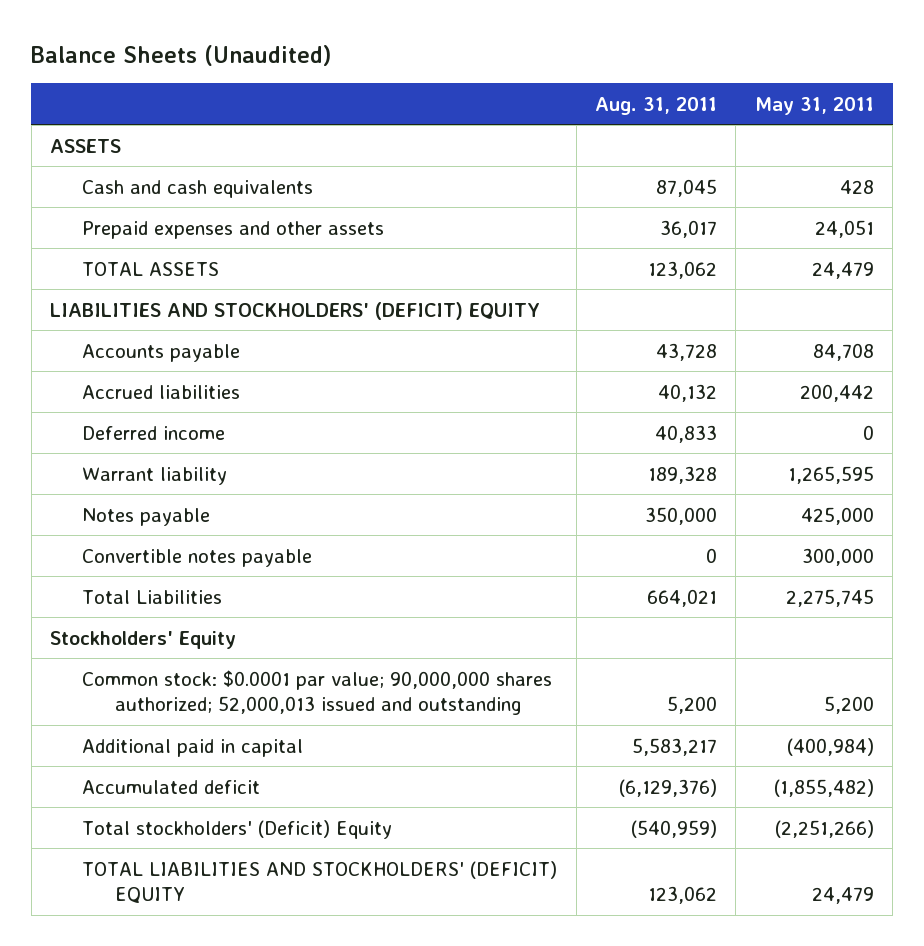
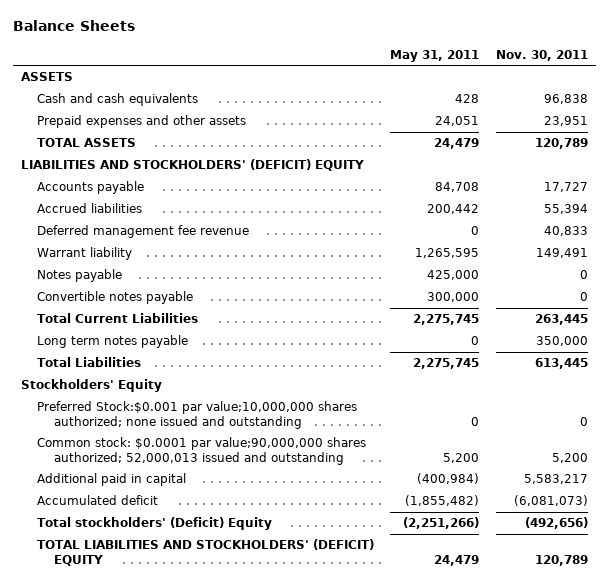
- Balance Sheets (Unaudited)
+ Balance Sheets
- | Aug. 31, 2011 | May 31, 2011
+ | May 31, 2011 | Nov. 30, 2011
- Deferred income | 40,833 | 0
+ Deferred management fee revenue | 0 | 40,833
+ Total Current Liabilities | 2,275,745 | 263,445
+ Long term notes payable | 0 | 350,000
- Common stock: $0.0001 par value; 90,000,000 shares authorized; 52,000,013 issued and outstanding | 5,200 | 5,200
+ Preferred Stock:$0.001 par value;10,000,000 shares authorized; none issued and outstanding | 0 | 0
+ Common stock: $0.0001 par value;90,000,000 shares authorized; 52,000,013 issued and outstanding | 5,200 | 5,200

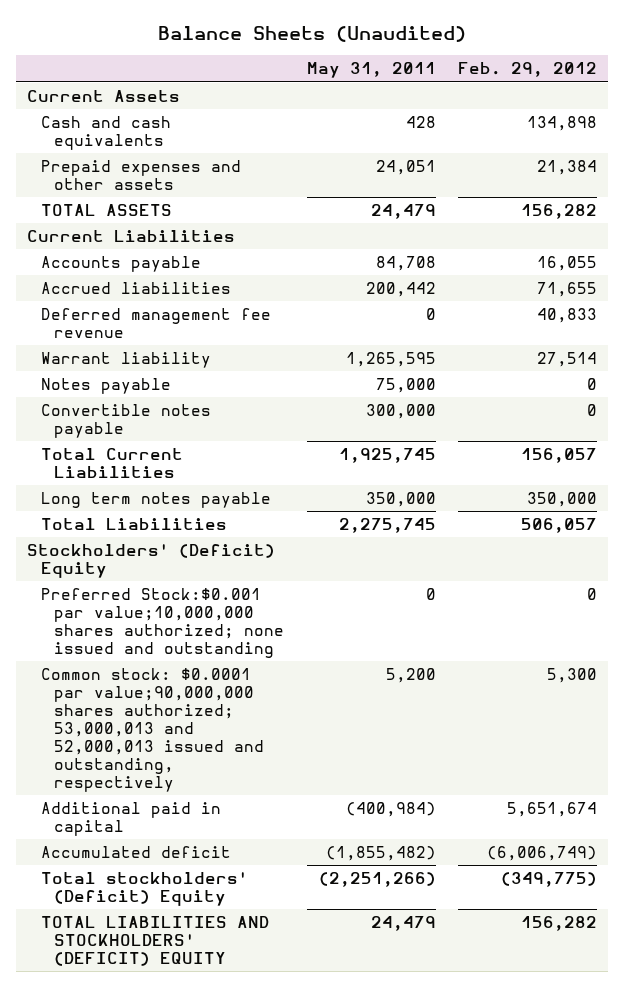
- Balance Sheets
+ Balance Sheets (Unaudited)
- | May 31, 2011 | Nov. 30, 2011
+ | May 31, 2011 | Feb. 29, 2012
- ASSETS
+ Current Assets
- LIABILITIES AND STOCKHOLDERS' (DEFICIT) EQUITY
+ Current Liabilities
- Notes payable | 425,000 | 0
+ Notes payable | 75,000 | 0
- Total Current Liabilities | 2,275,745 | 263,445
- Long term notes payable | 0 | 350,000
+ Total Current Liabilities | 1,925,745 | 156,057
+ Long term notes payable | 350,000 | 350,000
- Stockholders' Equity
+ Stockholders' (Deficit) Equity
- Common stock: $0.0001 par value;90,000,000 shares authorized; 52,000,013 issued and outstanding | 5,200 | 5,200
+ Common stock: $0.0001 par value;90,000,000 shares authorized; 53,000,013 and 52,000,013 issued and outstanding, respectively | 5,200 | 5,300

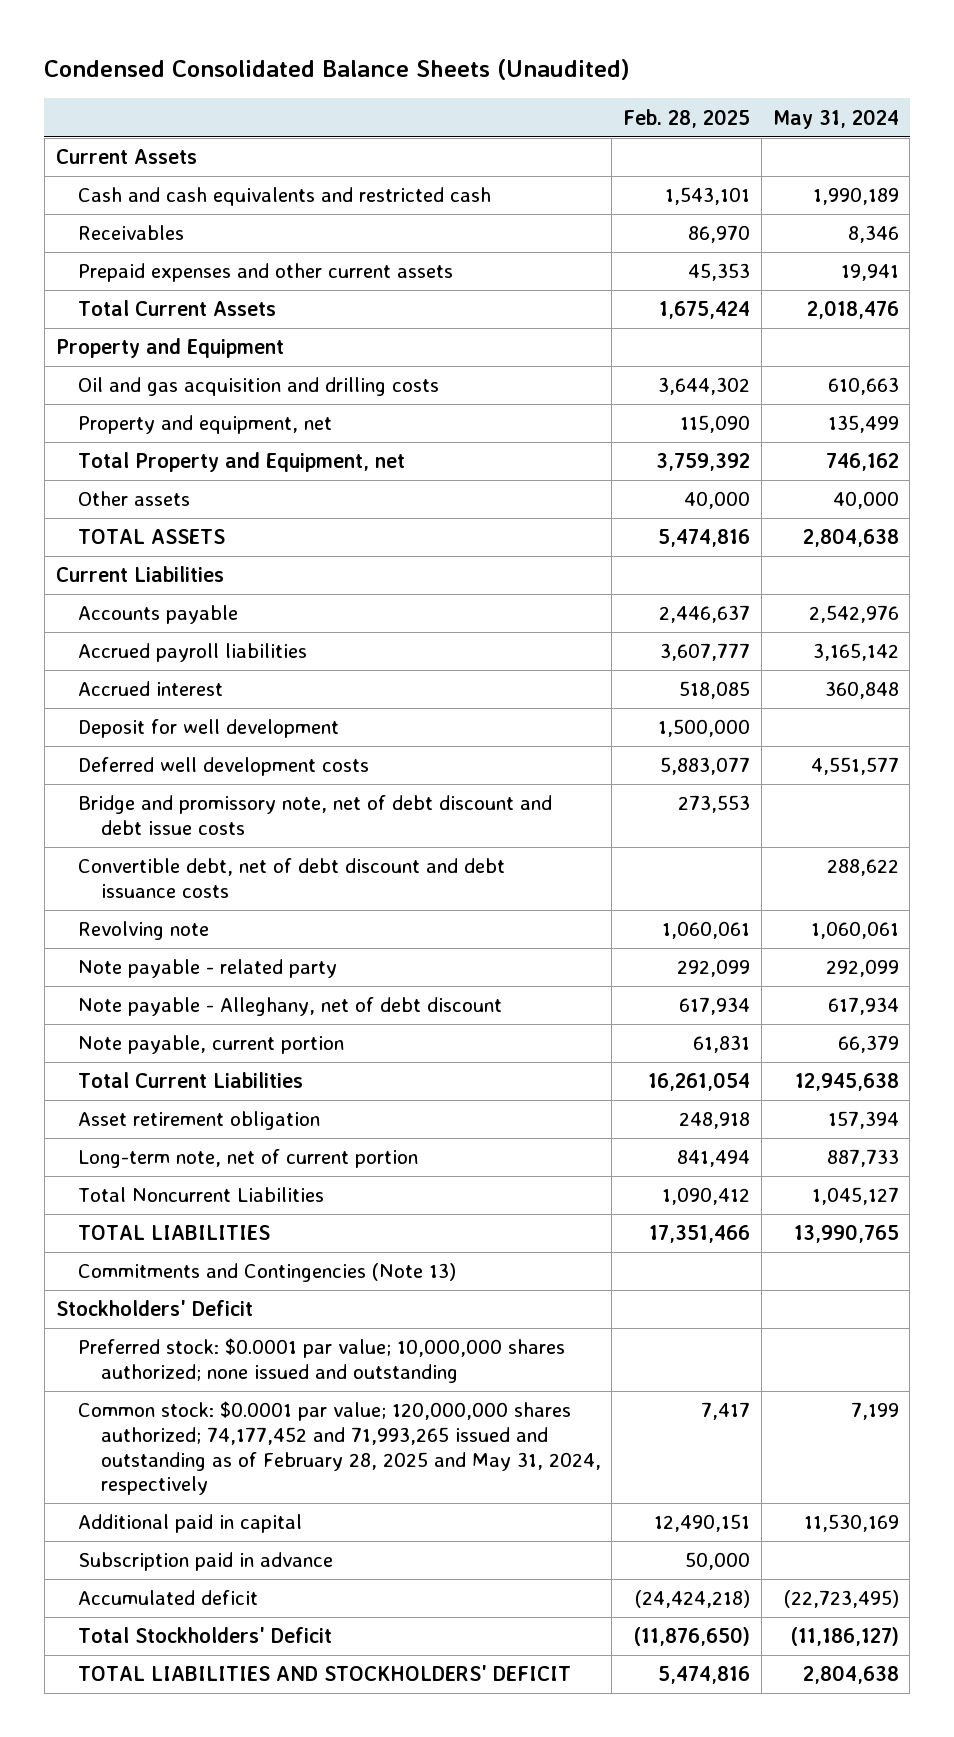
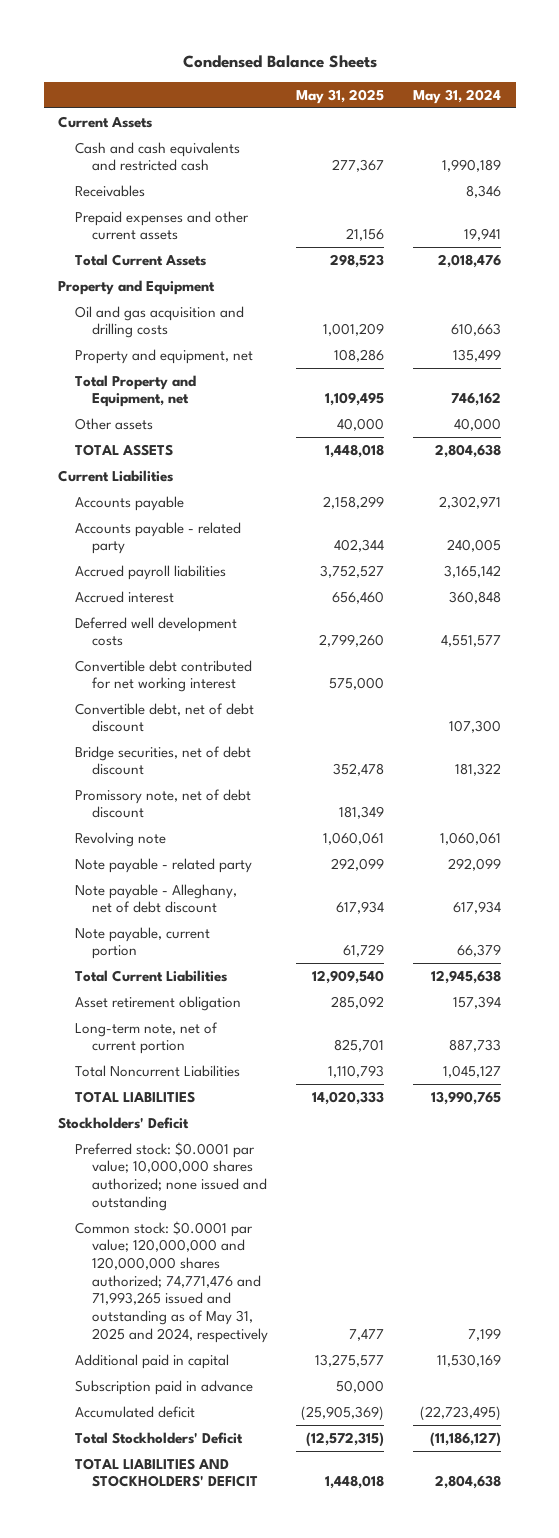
- Condensed Consolidated Balance Sheets (Unaudited)
+ Condensed Balance Sheets
- | Feb. 28, 2025 | May 31, 2024
+ | May 31, 2025 | May 31, 2024
- Accounts payable | 2,446,637 | 2,542,976
+ Accounts payable | 2,158,299 | 2,302,971
+ Accounts payable - related party | 402,344 | 240,005
- Deposit for well development | 1,500,000 |
- Bridge and promissory note, net of debt discount and debt issue costs | 273,553 |
- Convertible debt, net of debt discount and debt issuance costs | | 288,622
+ Convertible debt contributed for net working interest | 575,000 |
+ Convertible debt, net of debt discount | | 107,300
+ Bridge securities, net of debt discount | 352,478 | 181,322
+ Promissory note, net of debt discount | 181,349 |
- Commitments and Contingencies (Note 13)
- Common stock: $0.0001 par value; 120,000,000 shares authorized; 74,177,452 and 71,993,265 issued and outstanding as of February 28, 2025 and May 31, 2024, respectively | 7,417 | 7,199
+ Common stock: $0.0001 par value; 120,000,000 and 120,000,000 shares authorized; 74,771,476 and 71,993,265 issued and outstanding as of May 31, 2025 and 2024, respectively | 7,477 | 7,199

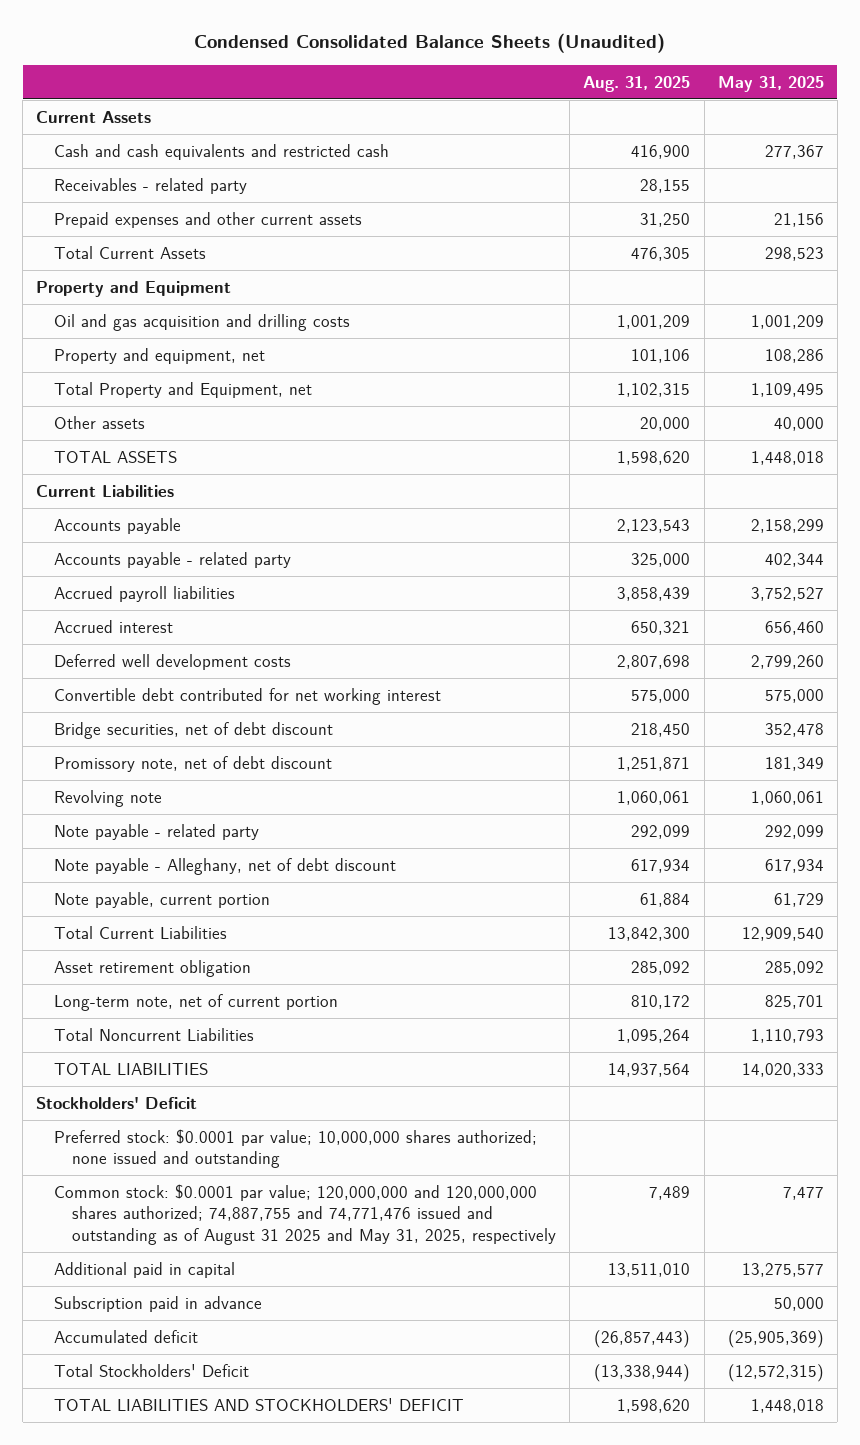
- Condensed Balance Sheets
+ Condensed Consolidated Balance Sheets (Unaudited)
- | May 31, 2025 | May 31, 2024
+ | Aug. 31, 2025 | May 31, 2025
- Receivables | | 8,346
+ Receivables - related party | 28,155 |
- Convertible debt, net of debt discount | | 107,300
- Common stock: $0.0001 par value; 120,000,000 and 120,000,000 shares authorized; 74,771,476 and 71,993,265 issued and outstanding as of May 31, 2025 and 2024, respectively | 7,477 | 7,199
+ Common stock: $0.0001 par value; 120,000,000 and 120,000,000 shares authorized; 74,887,755 and 74,771,476 issued and outstanding as of August 31 2025 and May 31, 2025, respectively | 7,489 | 7,477

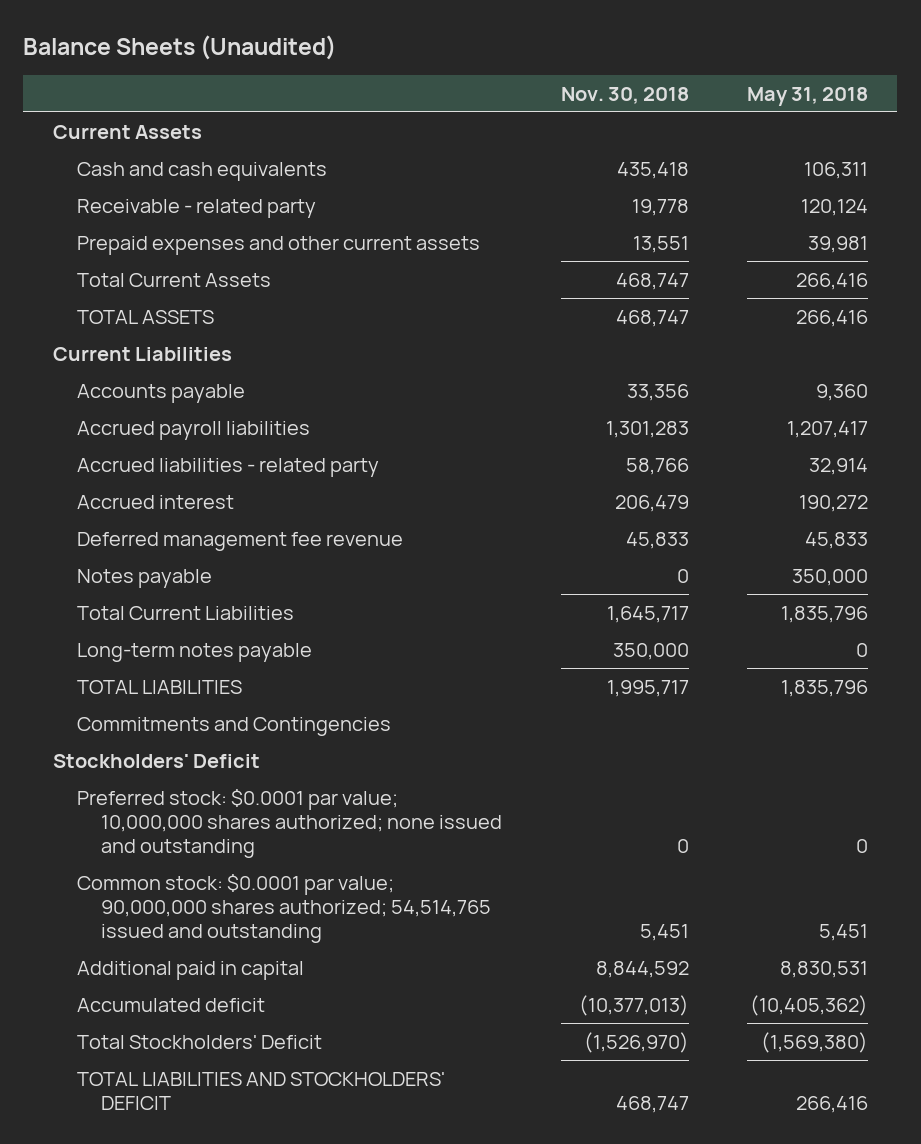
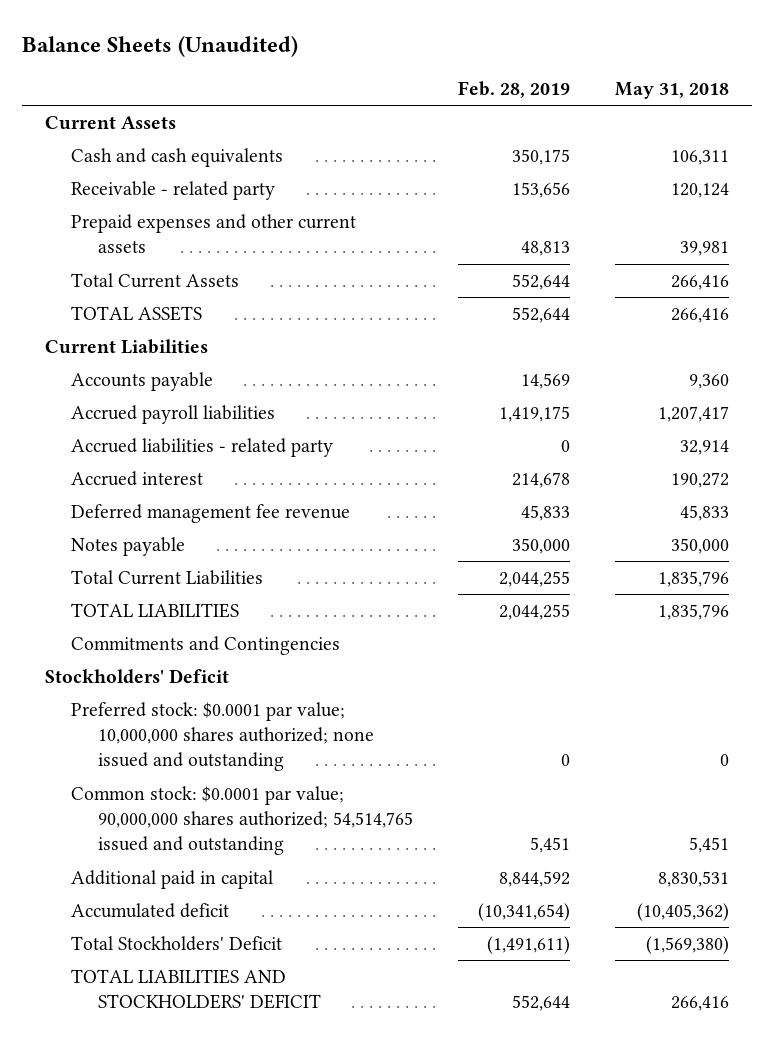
- | Nov. 30, 2018 | May 31, 2018
+ | Feb. 28, 2019 | May 31, 2018
- Long-term notes payable | 350,000 | 0

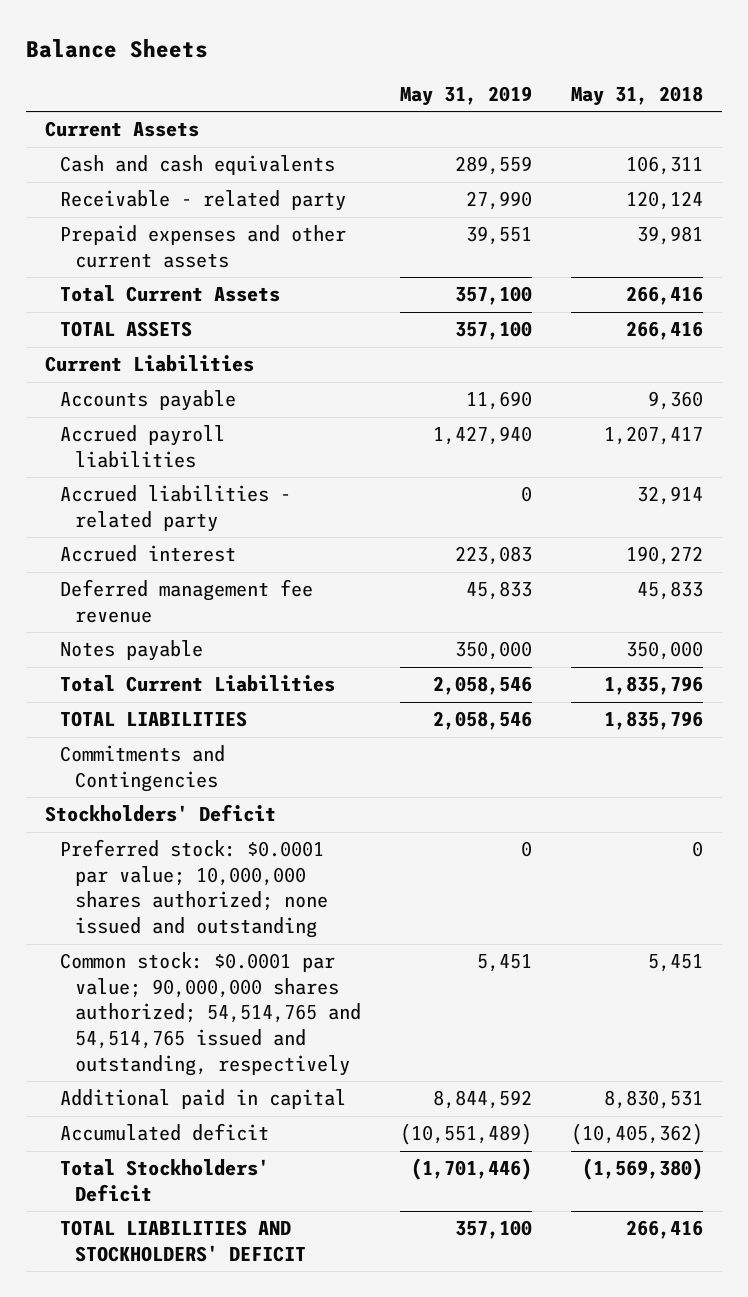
- Balance Sheets (Unaudited)
+ Balance Sheets
- | Feb. 28, 2019 | May 31, 2018
+ | May 31, 2019 | May 31, 2018
- Common stock: $0.0001 par value; 90,000,000 shares authorized; 54,514,765 issued and outstanding | 5,451 | 5,451
+ Common stock: $0.0001 par value; 90,000,000 shares authorized; 54,514,765 and 54,514,765 issued and outstanding, respectively | 5,451 | 5,451

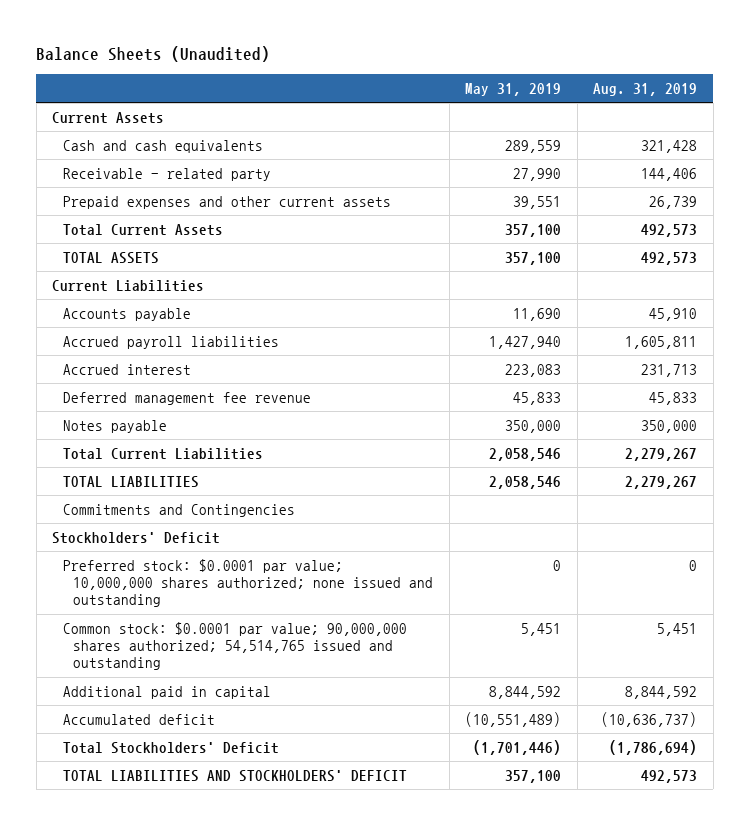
- Balance Sheets
+ Balance Sheets (Unaudited)
- | May 31, 2019 | May 31, 2018
+ | May 31, 2019 | Aug. 31, 2019
- Accrued liabilities - related party | 0 | 32,914
- Common stock: $0.0001 par value; 90,000,000 shares authorized; 54,514,765 and 54,514,765 issued and outstanding, respectively | 5,451 | 5,451
+ Common stock: $0.0001 par value; 90,000,000 shares authorized; 54,514,765 issued and outstanding | 5,451 | 5,451

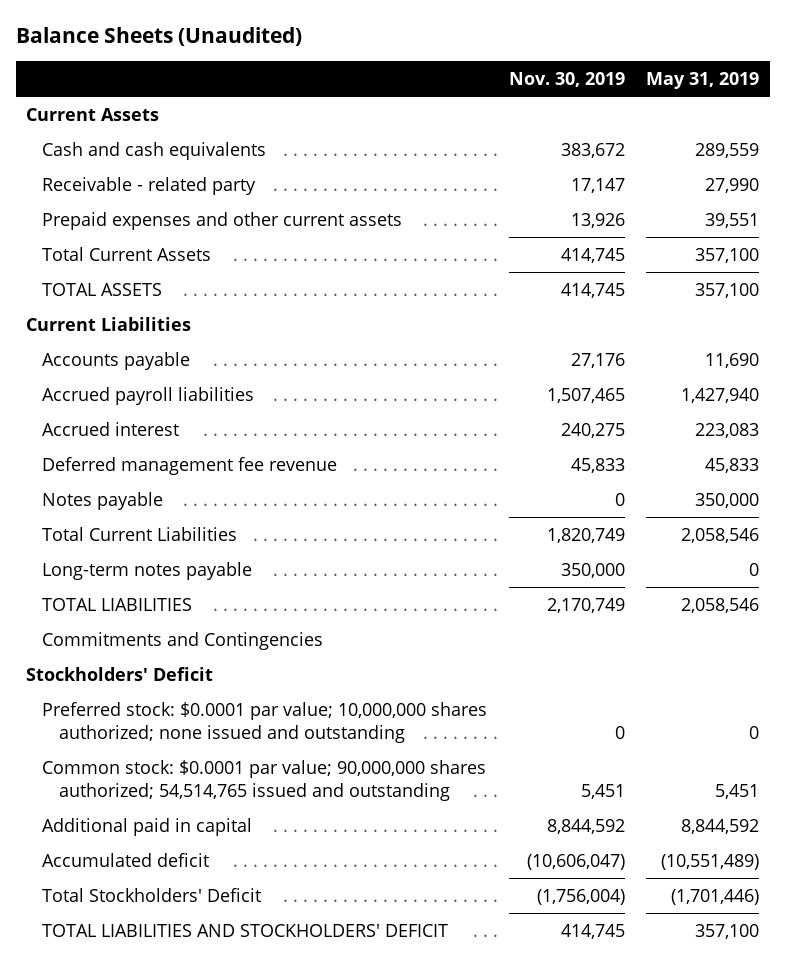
- | May 31, 2019 | Aug. 31, 2019
+ | Nov. 30, 2019 | May 31, 2019
+ Long-term notes payable | 350,000 | 0

